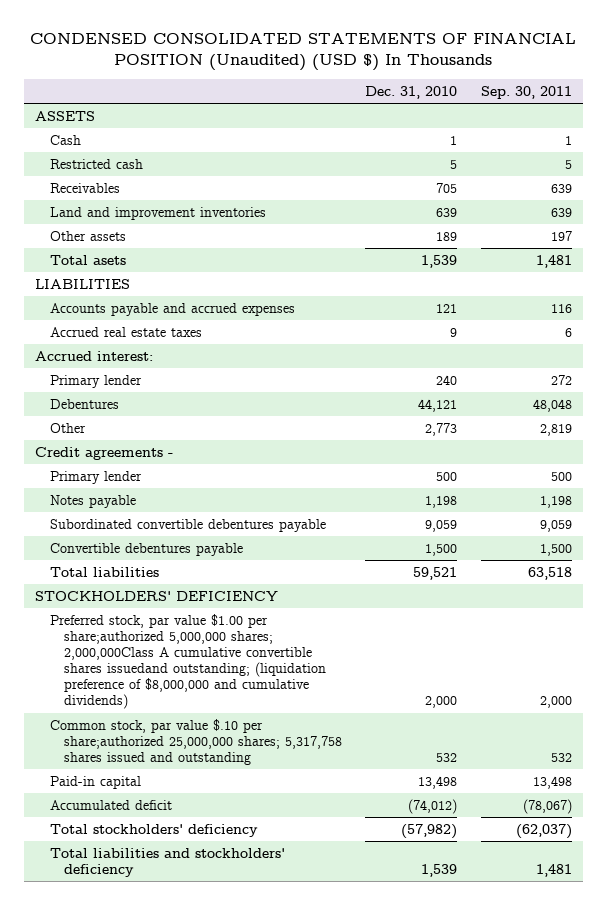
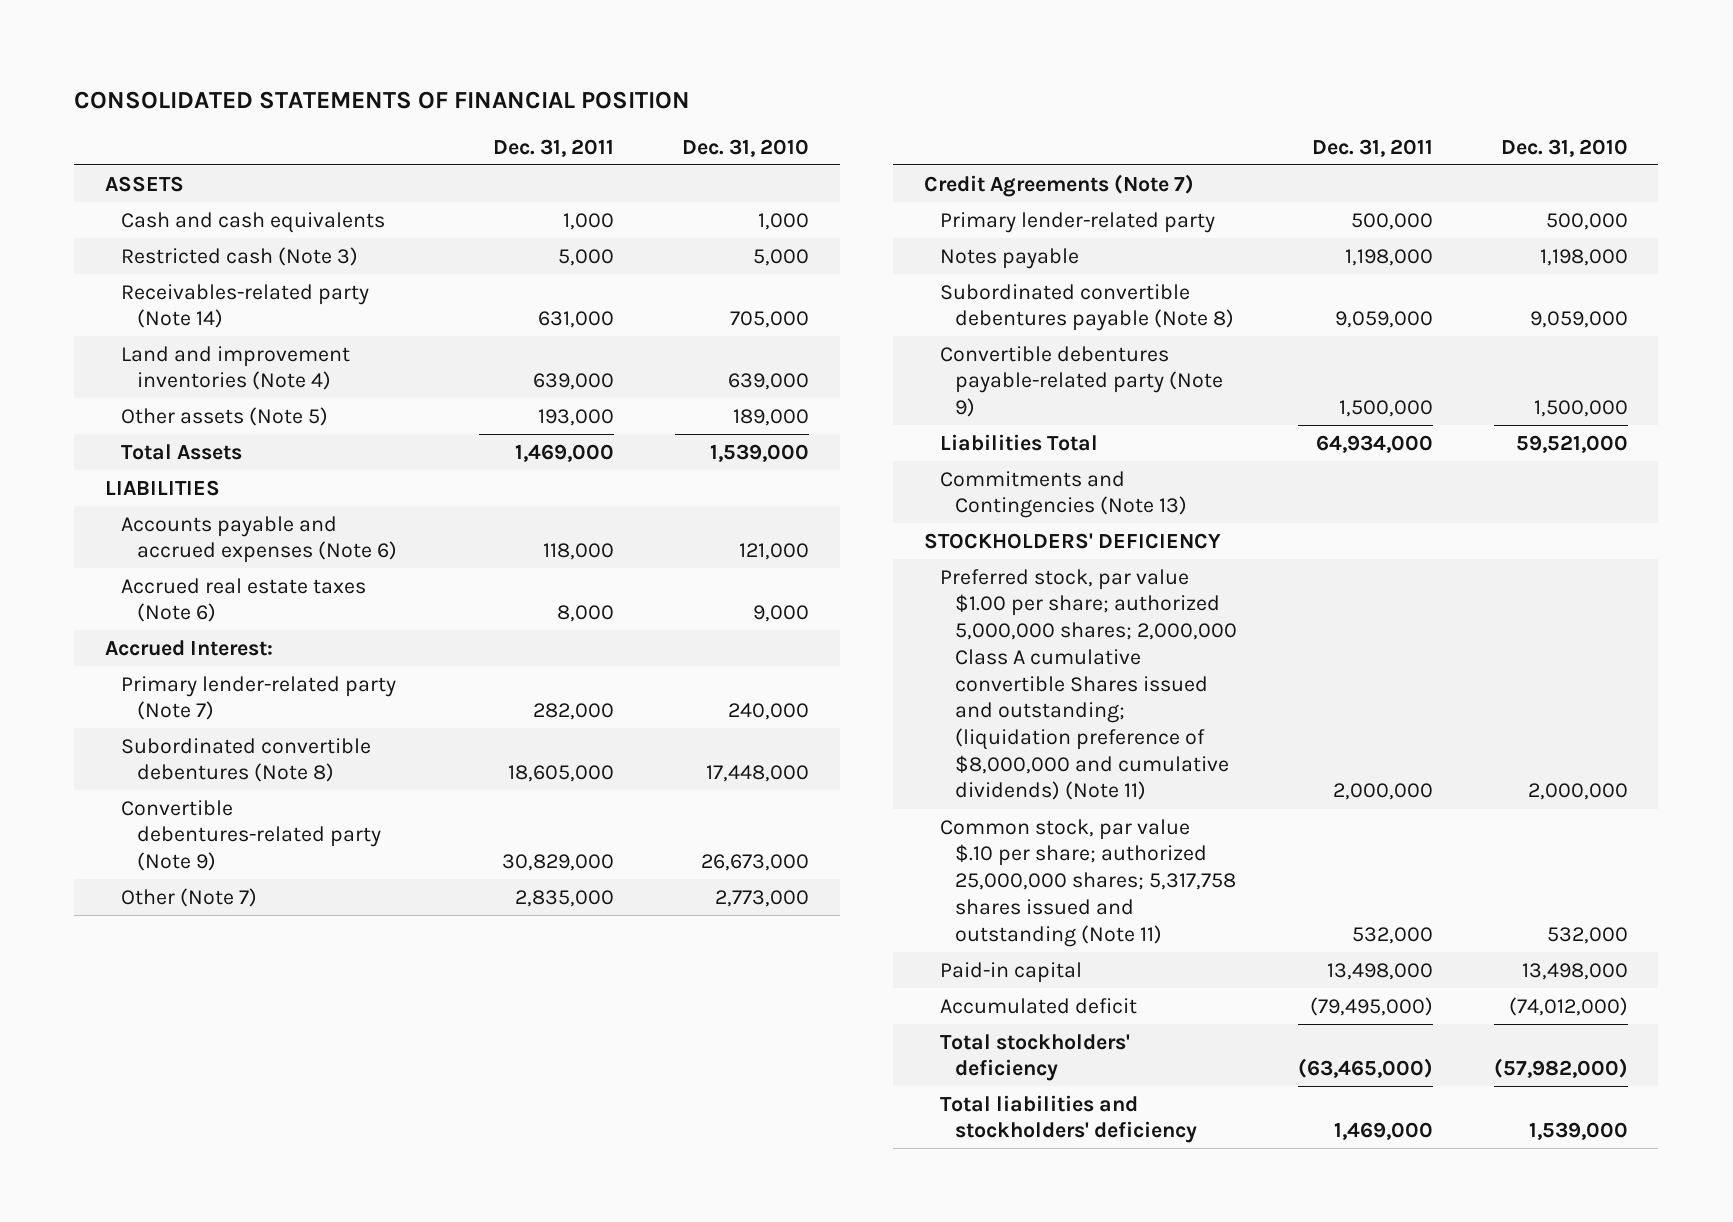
- CONDENSED CONSOLIDATED STATEMENTS OF FINANCIAL POSITION (Unaudited) (USD $) In Thousands
+ CONSOLIDATED STATEMENTS OF FINANCIAL POSITION
- | Dec. 31, 2010 | Sep. 30, 2011
+ | Dec. 31, 2011 | Dec. 31, 2010
- Cash | 1 | 1
- Restricted cash | 5 | 5
- Receivables | 705 | 639
- Land and improvement inventories | 639 | 639
- Other assets | 189 | 197
- Total asets | 1,539 | 1,481
+ Cash and cash equivalents | 1,000 | 1,000
+ Restricted cash (Note 3) | 5,000 | 5,000
+ Receivables-related party (Note 14) | 631,000 | 705,000
+ Land and improvement inventories (Note 4) | 639,000 | 639,000
+ Other assets (Note 5) | 193,000 | 189,000
+ Total Assets | 1,469,000 | 1,539,000
- Accounts payable and accrued expenses | 121 | 116
- Accrued real estate taxes | 9 | 6
- Accrued interest:
- Primary lender | 240 | 272
- Debentures | 44,121 | 48,048
- Other | 2,773 | 2,819
- Credit agreements -
- Primary lender | 500 | 500
- Notes payable | 1,198 | 1,198
- Subordinated convertible debentures payable | 9,059 | 9,059
- Convertible debentures payable | 1,500 | 1,500
- Total liabilities | 59,521 | 63,518
+ Accounts payable and accrued expenses (Note 6) | 118,000 | 121,000
+ Accrued real estate taxes (Note 6) | 8,000 | 9,000
+ Accrued Interest:
+ Primary lender-related party (Note 7) | 282,000 | 240,000
+ Subordinated convertible debentures (Note 8) | 18,605,000 | 17,448,000
+ Convertible debentures-related party (Note 9) | 30,829,000 | 26,673,000
+ Other (Note 7) | 2,835,000 | 2,773,000
+ Credit Agreements (Note 7)
+ Primary lender-related party | 500,000 | 500,000
+ Notes payable | 1,198,000 | 1,198,000
+ Subordinated convertible debentures payable (Note 8) | 9,059,000 | 9,059,000
+ Convertible debentures payable-related party (Note 9) | 1,500,000 | 1,500,000
+ Liabilities Total | 64,934,000 | 59,521,000
+ Commitments and Contingencies (Note 13)
- Preferred stock, par value $1.00 per share;authorized 5,000,000 shares; 2,000,000Class A cumulative convertible shares issuedand outstanding; (liquidation preference of $8,000,000 and cumulative dividends) | 2,000 | 2,000
- Common stock, par value $.10 per share;authorized 25,000,000 shares; 5,317,758 shares issued and outstanding | 532 | 532
- Paid-in capital | 13,498 | 13,498
- Accumulated deficit | (74,012) | (78,067)
- Total stockholders' deficiency | (57,982) | (62,037)
- Total liabilities and stockholders' deficiency | 1,539 | 1,481
+ Preferred stock, par value $1.00 per share; authorized 5,000,000 shares; 2,000,000 Class A cumulative convertible Shares issued and outstanding; (liquidation preference of $8,000,000 and cumulative dividends) (Note 11) | 2,000,000 | 2,000,000
+ Common stock, par value $.10 per share; authorized 25,000,000 shares; 5,317,758 shares issued and outstanding (Note 11) | 532,000 | 532,000
+ Paid-in capital | 13,498,000 | 13,498,000
+ Accumulated deficit | (79,495,000) | (74,012,000)
+ Total stockholders' deficiency | (63,465,000) | (57,982,000)
+ Total liabilities and stockholders' deficiency | 1,469,000 | 1,539,000

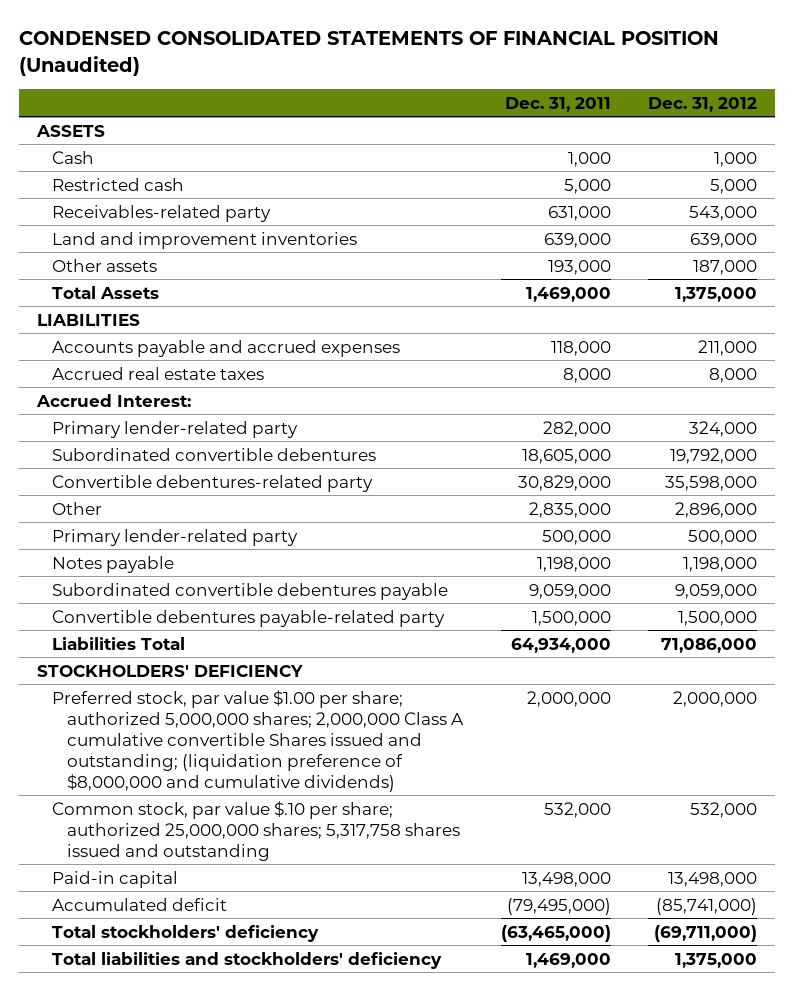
- CONSOLIDATED STATEMENTS OF FINANCIAL POSITION
+ CONDENSED CONSOLIDATED STATEMENTS OF FINANCIAL POSITION (Unaudited)
- | Dec. 31, 2011 | Dec. 31, 2010
+ | Dec. 31, 2011 | Dec. 31, 2012
- Cash and cash equivalents | 1,000 | 1,000
- Restricted cash (Note 3) | 5,000 | 5,000
- Receivables-related party (Note 14) | 631,000 | 705,000
- Land and improvement inventories (Note 4) | 639,000 | 639,000
- Other assets (Note 5) | 193,000 | 189,000
+ Cash | 1,000 | 1,000
+ Restricted cash | 5,000 | 5,000
+ Receivables-related party | 631,000 | 543,000
+ Land and improvement inventories | 639,000 | 639,000
+ Other assets | 193,000 | 187,000
- Accounts payable and accrued expenses (Note 6) | 118,000 | 121,000
- Accrued real estate taxes (Note 6) | 8,000 | 9,000
+ Accounts payable and accrued expenses | 118,000 | 211,000
+ Accrued real estate taxes | 8,000 | 8,000
- Primary lender-related party (Note 7) | 282,000 | 240,000
- Subordinated convertible debentures (Note 8) | 18,605,000 | 17,448,000
- Convertible debentures-related party (Note 9) | 30,829,000 | 26,673,000
- Other (Note 7) | 2,835,000 | 2,773,000
- Credit Agreements (Note 7)
+ Primary lender-related party | 282,000 | 324,000
+ Subordinated convertible debentures | 18,605,000 | 19,792,000
+ Convertible debentures-related party | 30,829,000 | 35,598,000
+ Other | 2,835,000 | 2,896,000
- Subordinated convertible debentures payable (Note 8) | 9,059,000 | 9,059,000
- Convertible debentures payable-related party (Note 9) | 1,500,000 | 1,500,000
+ Subordinated convertible debentures payable | 9,059,000 | 9,059,000
+ Convertible debentures payable-related party | 1,500,000 | 1,500,000
- Commitments and Contingencies (Note 13)
- Preferred stock, par value $1.00 per share; authorized 5,000,000 shares; 2,000,000 Class A cumulative convertible Shares issued and outstanding; (liquidation preference of $8,000,000 and cumulative dividends) (Note 11) | 2,000,000 | 2,000,000
- Common stock, par value $.10 per share; authorized 25,000,000 shares; 5,317,758 shares issued and outstanding (Note 11) | 532,000 | 532,000
+ Preferred stock, par value $1.00 per share; authorized 5,000,000 shares; 2,000,000 Class A cumulative convertible Shares issued and outstanding; (liquidation preference of $8,000,000 and cumulative dividends) | 2,000,000 | 2,000,000
+ Common stock, par value $.10 per share; authorized 25,000,000 shares; 5,317,758 shares issued and outstanding | 532,000 | 532,000

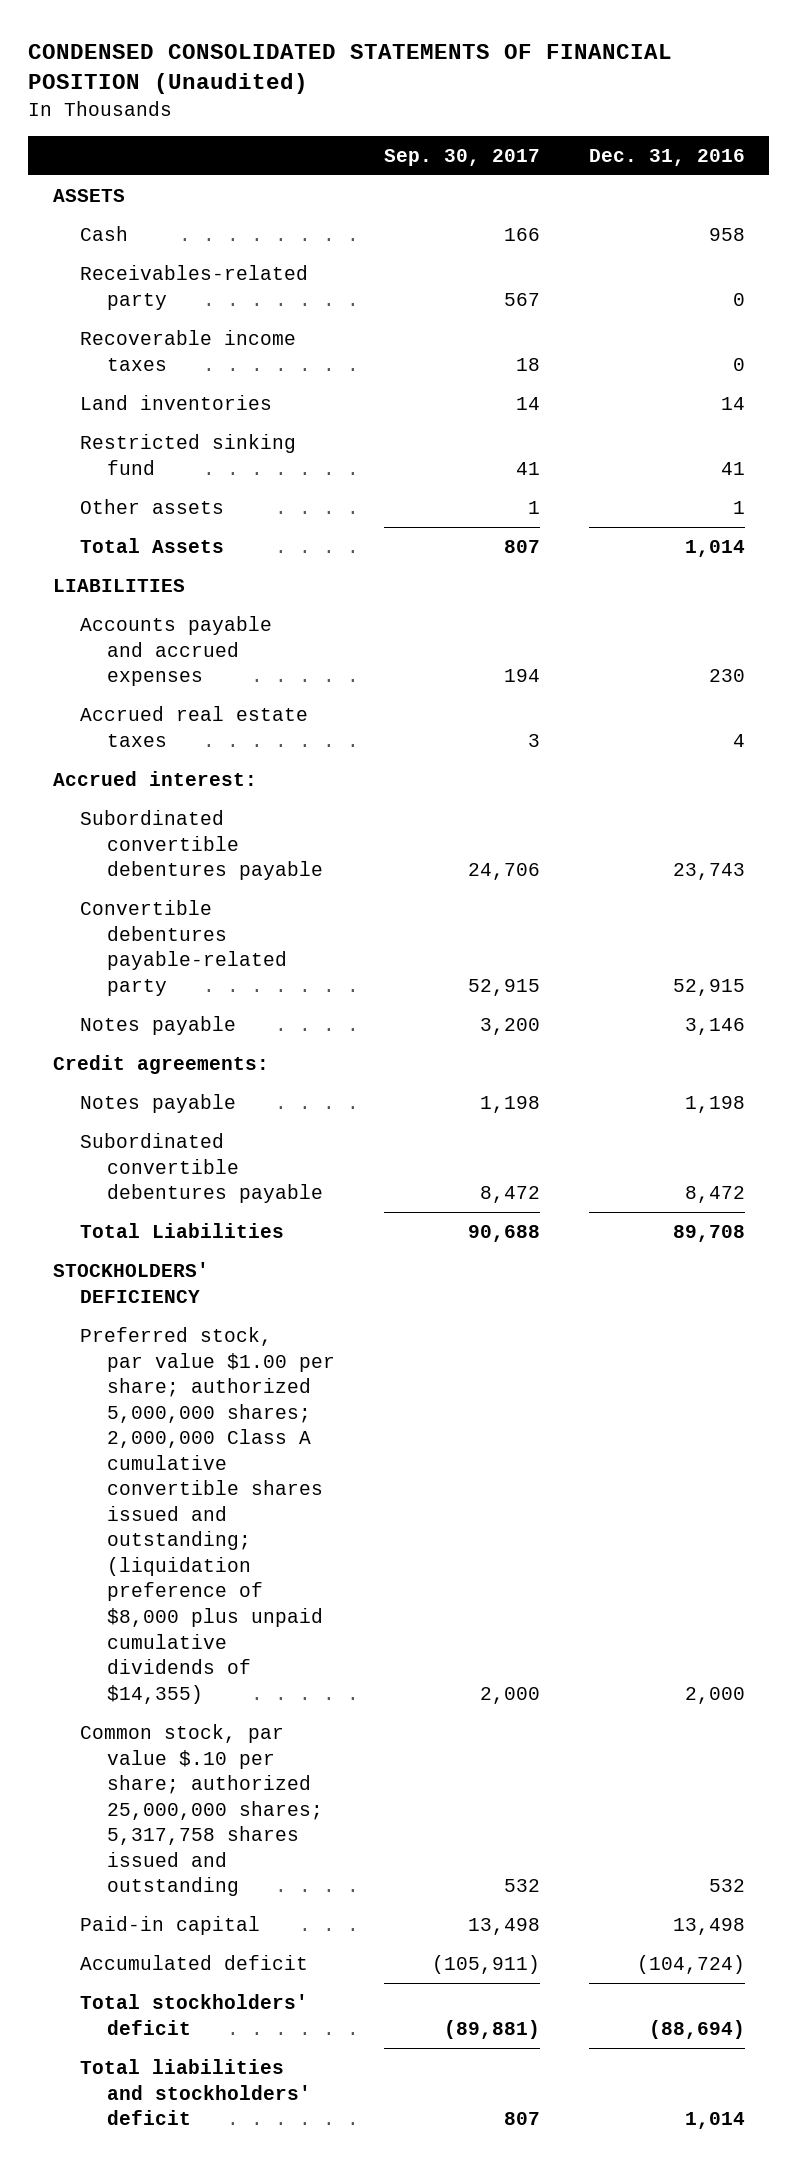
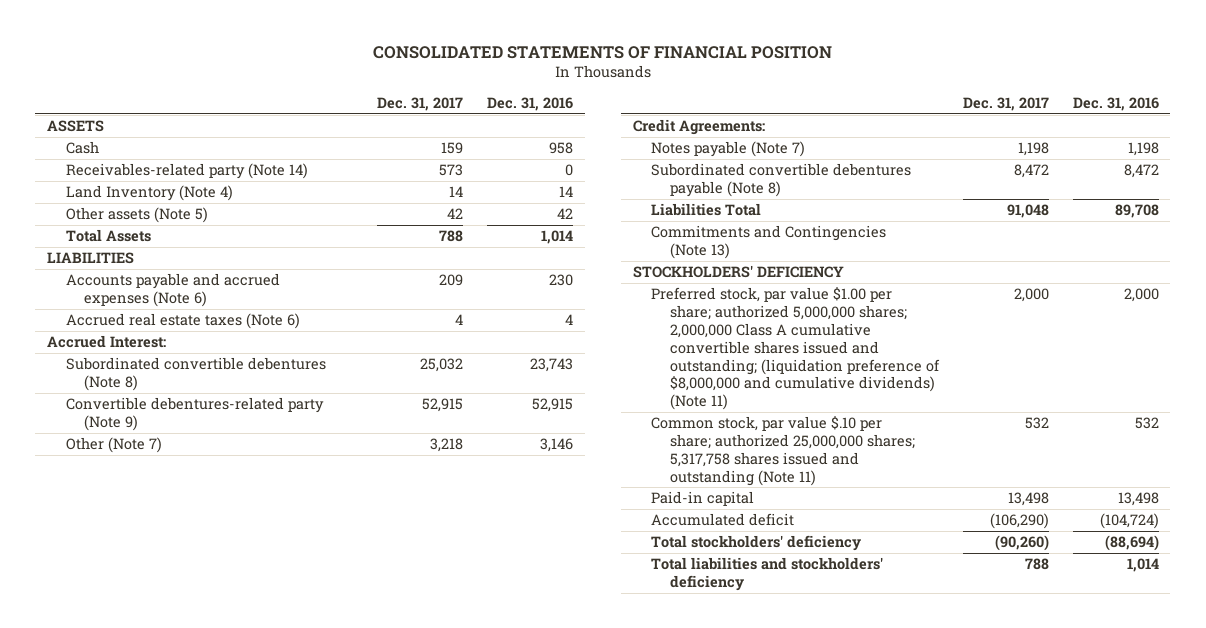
- CONDENSED CONSOLIDATED STATEMENTS OF FINANCIAL POSITION (Unaudited)
+ CONSOLIDATED STATEMENTS OF FINANCIAL POSITION
- | Sep. 30, 2017 | Dec. 31, 2016
+ | Dec. 31, 2017 | Dec. 31, 2016
- Receivables-related party | 567 | 0
- Recoverable income taxes | 18 | 0
- Land inventories | 14 | 14
- Restricted sinking fund | 41 | 41
- Other assets | 1 | 1
+ Receivables-related party (Note 14) | 573 | 0
+ Land Inventory (Note 4) | 14 | 14
+ Other assets (Note 5) | 42 | 42
- Accounts payable and accrued expenses | 194 | 230
- Accrued real estate taxes | 3 | 4
- Accrued interest:
- Subordinated convertible debentures payable | 24,706 | 23,743
- Convertible debentures payable-related party | 52,915 | 52,915
- Notes payable | 3,200 | 3,146
- Credit agreements:
- Notes payable | 1,198 | 1,198
- Subordinated convertible debentures payable | 8,472 | 8,472
- Total Liabilities | 90,688 | 89,708
+ Accounts payable and accrued expenses (Note 6) | 209 | 230
+ Accrued real estate taxes (Note 6) | 4 | 4
+ Accrued Interest:
+ Subordinated convertible debentures (Note 8) | 25,032 | 23,743
+ Convertible debentures-related party (Note 9) | 52,915 | 52,915
+ Other (Note 7) | 3,218 | 3,146
+ Credit Agreements:
+ Notes payable (Note 7) | 1,198 | 1,198
+ Subordinated convertible debentures payable (Note 8) | 8,472 | 8,472
+ Liabilities Total | 91,048 | 89,708
+ Commitments and Contingencies (Note 13)
- Preferred stock, par value $1.00 per share; authorized 5,000,000 shares; 2,000,000 Class A cumulative convertible shares issued and outstanding; (liquidation preference of $8,000 plus unpaid cumulative dividends of $14,355) | 2,000 | 2,000
- Common stock, par value $.10 per share; authorized 25,000,000 shares; 5,317,758 shares issued and outstanding | 532 | 532
+ Preferred stock, par value $1.00 per share; authorized 5,000,000 shares; 2,000,000 Class A cumulative convertible shares issued and outstanding; (liquidation preference of $8,000,000 and cumulative dividends) (Note 11) | 2,000 | 2,000
+ Common stock, par value $.10 per share; authorized 25,000,000 shares; 5,317,758 shares issued and outstanding (Note 11) | 532 | 532
- Total stockholders' deficit | (89,881) | (88,694)
- Total liabilities and stockholders' deficit | 807 | 1,014
+ Total stockholders' deficiency | (90,260) | (88,694)
+ Total liabilities and stockholders' deficiency | 788 | 1,014

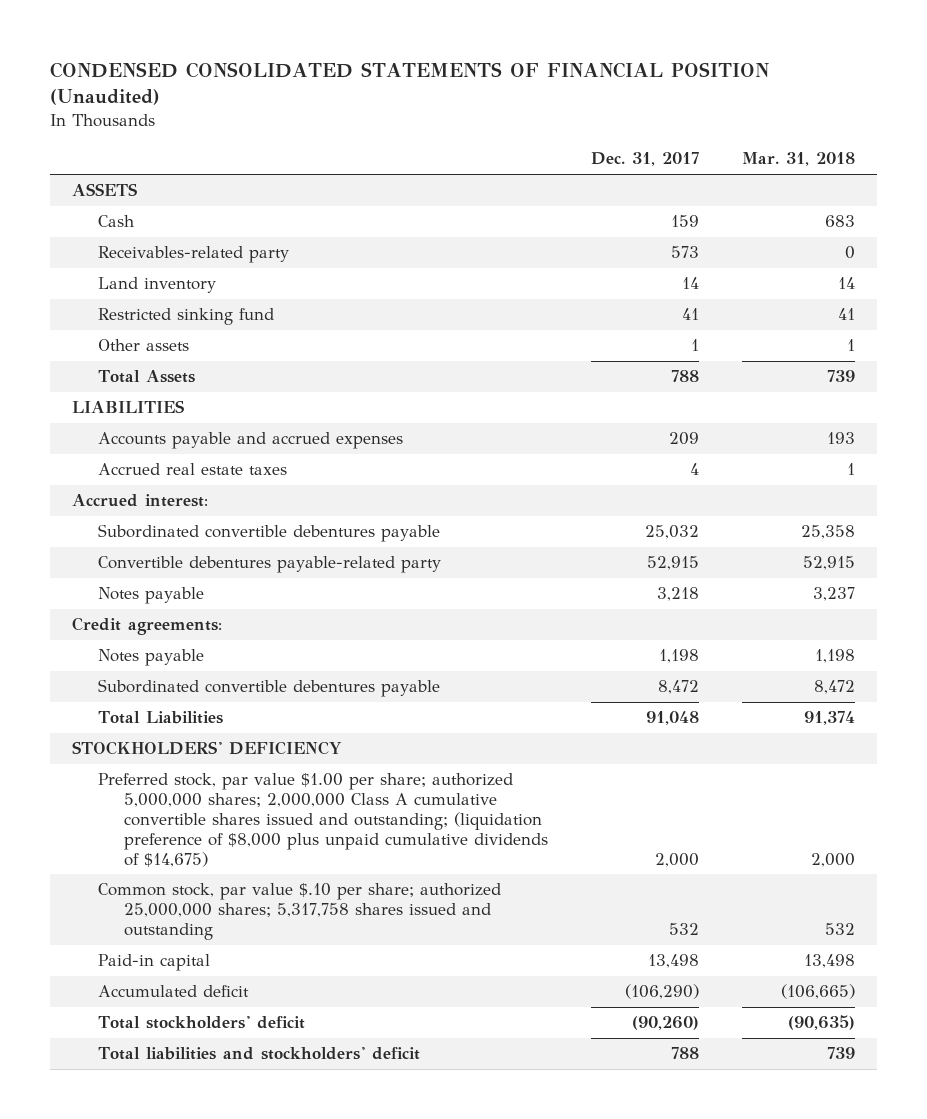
- CONSOLIDATED STATEMENTS OF FINANCIAL POSITION
+ CONDENSED CONSOLIDATED STATEMENTS OF FINANCIAL POSITION (Unaudited)
- | Dec. 31, 2017 | Dec. 31, 2016
+ | Dec. 31, 2017 | Mar. 31, 2018
- Receivables-related party (Note 14) | 573 | 0
- Land Inventory (Note 4) | 14 | 14
- Other assets (Note 5) | 42 | 42
+ Receivables-related party | 573 | 0
+ Land inventory | 14 | 14
+ Restricted sinking fund | 41 | 41
+ Other assets | 1 | 1
- Accounts payable and accrued expenses (Note 6) | 209 | 230
- Accrued real estate taxes (Note 6) | 4 | 4
- Accrued Interest:
- Subordinated convertible debentures (Note 8) | 25,032 | 23,743
- Convertible debentures-related party (Note 9) | 52,915 | 52,915
- Other (Note 7) | 3,218 | 3,146
- Credit Agreements:
- Notes payable (Note 7) | 1,198 | 1,198
- Subordinated convertible debentures payable (Note 8) | 8,472 | 8,472
- Liabilities Total | 91,048 | 89,708
- Commitments and Contingencies (Note 13)
+ Accounts payable and accrued expenses | 209 | 193
+ Accrued real estate taxes | 4 | 1
+ Accrued interest:
+ Subordinated convertible debentures payable | 25,032 | 25,358
+ Convertible debentures payable-related party | 52,915 | 52,915
+ Notes payable | 3,218 | 3,237
+ Credit agreements:
+ Notes payable | 1,198 | 1,198
+ Subordinated convertible debentures payable | 8,472 | 8,472
+ Total Liabilities | 91,048 | 91,374
- Preferred stock, par value $1.00 per share; authorized 5,000,000 shares; 2,000,000 Class A cumulative convertible shares issued and outstanding; (liquidation preference of $8,000,000 and cumulative dividends) (Note 11) | 2,000 | 2,000
- Common stock, par value $.10 per share; authorized 25,000,000 shares; 5,317,758 shares issued and outstanding (Note 11) | 532 | 532
+ Preferred stock, par value $1.00 per share; authorized 5,000,000 shares; 2,000,000 Class A cumulative convertible shares issued and outstanding; (liquidation preference of $8,000 plus unpaid cumulative dividends of $14,675) | 2,000 | 2,000
+ Common stock, par value $.10 per share; authorized 25,000,000 shares; 5,317,758 shares issued and outstanding | 532 | 532
- Total stockholders' deficiency | (90,260) | (88,694)
- Total liabilities and stockholders' deficiency | 788 | 1,014
+ Total stockholders' deficit | (90,260) | (90,635)
+ Total liabilities and stockholders' deficit | 788 | 739

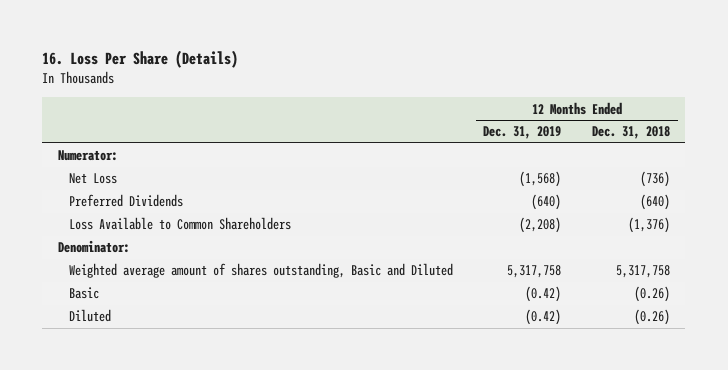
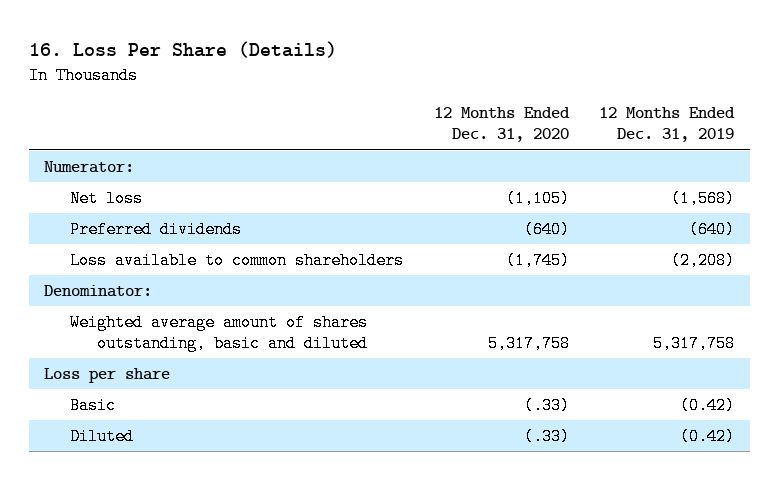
- | 12 Months Ended Dec. 31, 2019 | 12 Months Ended Dec. 31, 2018
+ | 12 Months Ended Dec. 31, 2020 | 12 Months Ended Dec. 31, 2019
- Net Loss | (1,568) | (736)
- Preferred Dividends | (640) | (640)
- Loss Available to Common Shareholders | (2,208) | (1,376)
+ Net loss | (1,105) | (1,568)
+ Preferred dividends | (640) | (640)
+ Loss available to common shareholders | (1,745) | (2,208)
- Weighted average amount of shares outstanding, Basic and Diluted | 5,317,758 | 5,317,758
+ Weighted average amount of shares outstanding, basic and diluted | 5,317,758 | 5,317,758
+ Loss per share

